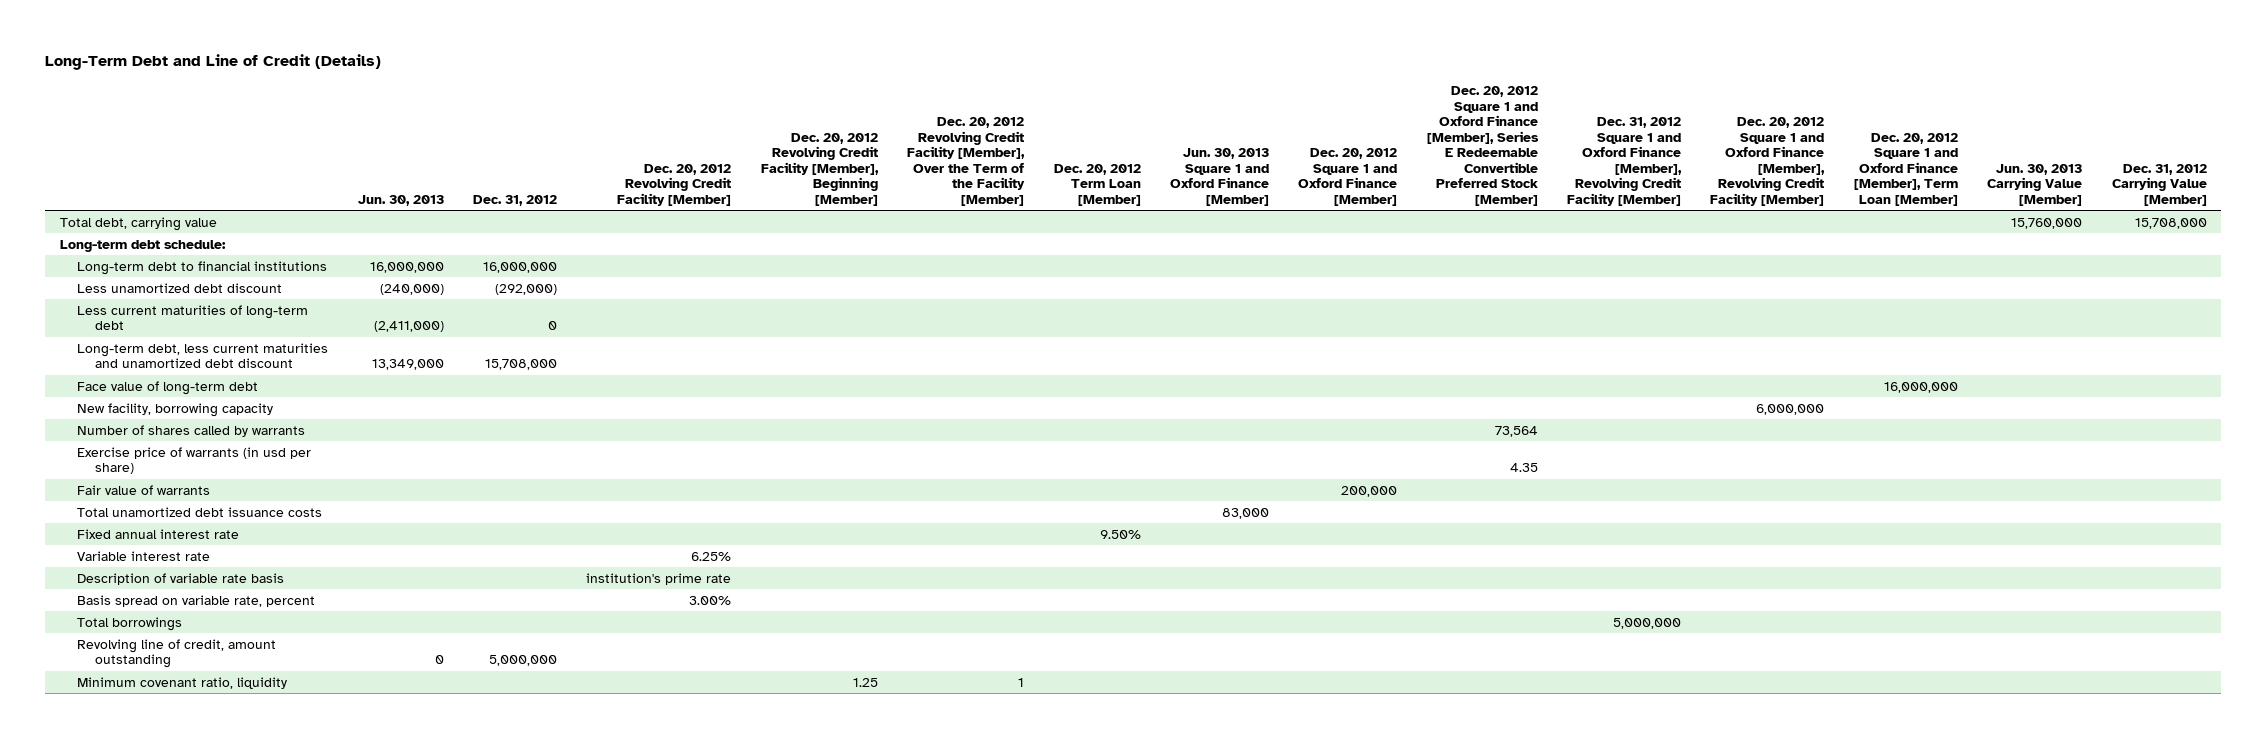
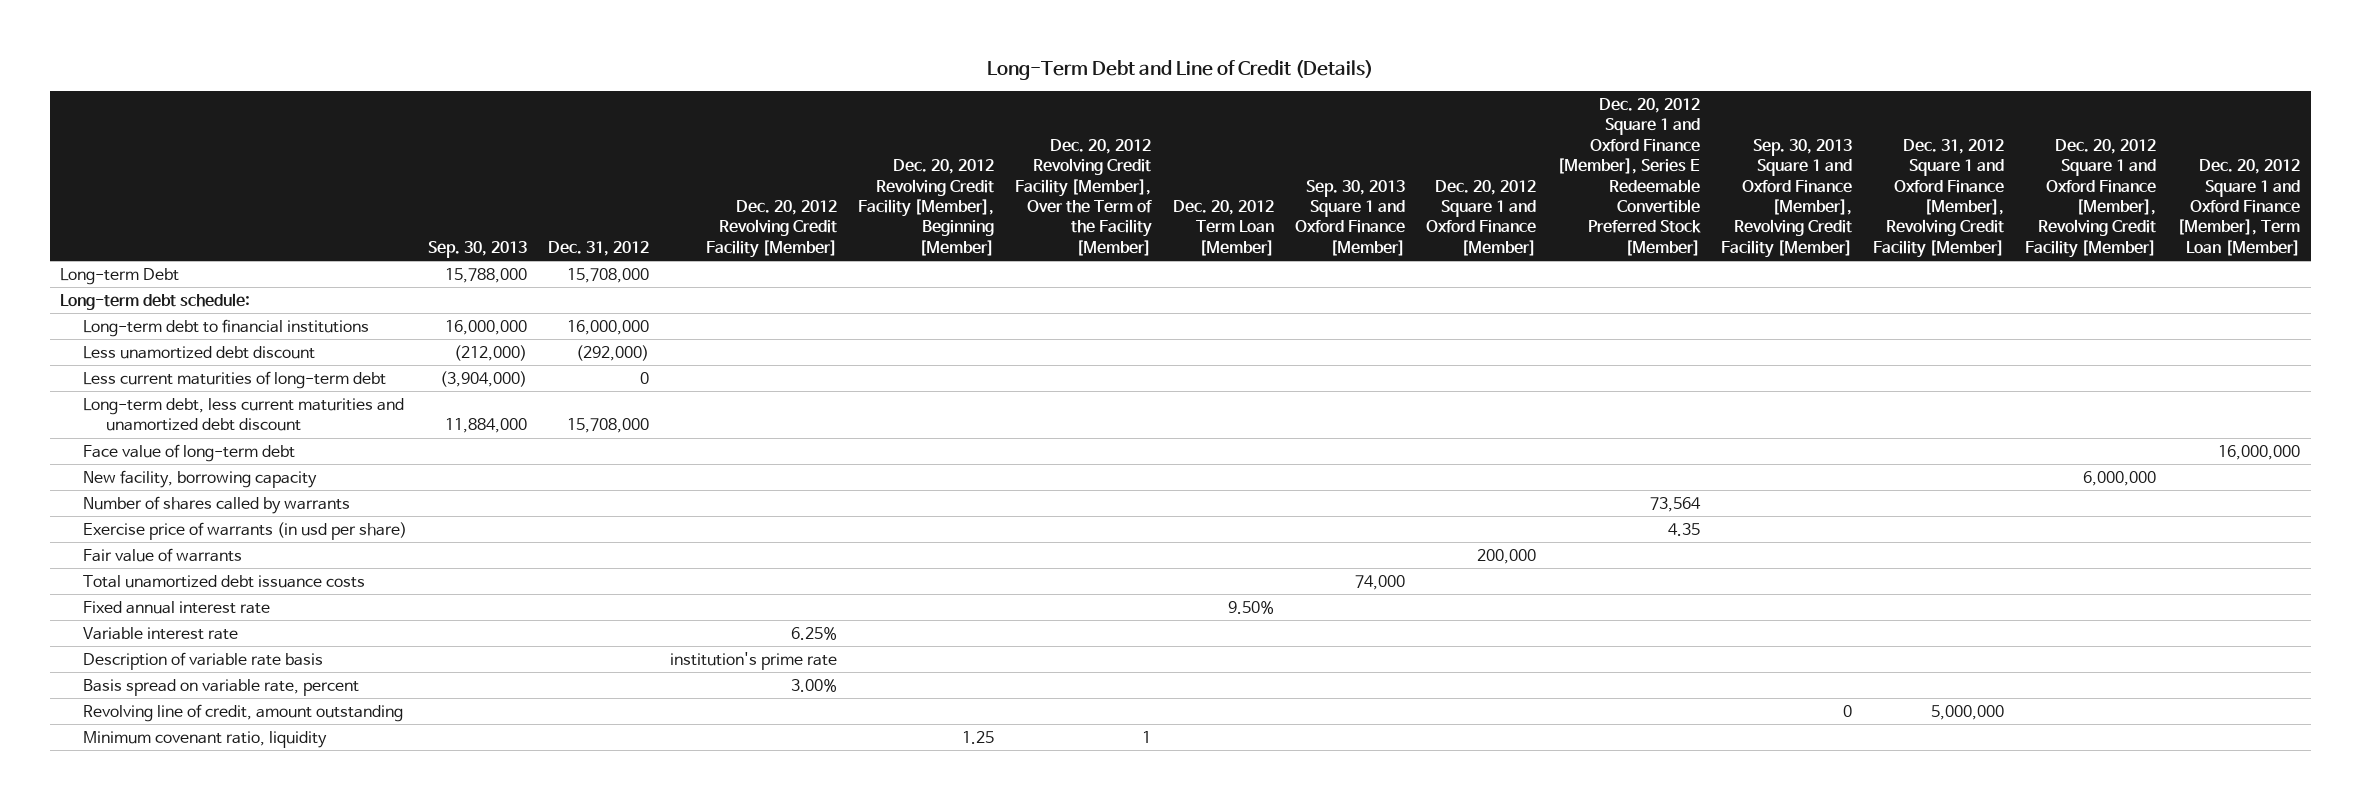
- | Jun. 30, 2013 | Dec. 31, 2012 | Dec. 20, 2012 Revolving Credit Facility [Member] | Dec. 20, 2012 Revolving Credit Facility [Member], Beginning [Member] | Dec. 20, 2012 Revolving Credit Facility [Member], Over the Term of the Facility [Member] | Dec. 20, 2012 Term Loan [Member] | Jun. 30, 2013 Square 1 and Oxford Finance [Member] | Dec. 20, 2012 Square 1 and Oxford Finance [Member] | Dec. 20, 2012 Square 1 and Oxford Finance [Member], Series E Redeemable Convertible Preferred Stock [Member] | Dec. 31, 2012 Square 1 and Oxford Finance [Member], Revolving Credit Facility [Member] | Dec. 20, 2012 Square 1 and Oxford Finance [Member], Revolving Credit Facility [Member] | Dec. 20, 2012 Square 1 and Oxford Finance [Member], Term Loan [Member] | Jun. 30, 2013 Carrying Value [Member] | Dec. 31, 2012 Carrying Value [Member]
+ | Sep. 30, 2013 | Dec. 31, 2012 | Dec. 20, 2012 Revolving Credit Facility [Member] | Dec. 20, 2012 Revolving Credit Facility [Member], Beginning [Member] | Dec. 20, 2012 Revolving Credit Facility [Member], Over the Term of the Facility [Member] | Dec. 20, 2012 Term Loan [Member] | Sep. 30, 2013 Square 1 and Oxford Finance [Member] | Dec. 20, 2012 Square 1 and Oxford Finance [Member] | Dec. 20, 2012 Square 1 and Oxford Finance [Member], Series E Redeemable Convertible Preferred Stock [Member] | Sep. 30, 2013 Square 1 and Oxford Finance [Member], Revolving Credit Facility [Member] | Dec. 31, 2012 Square 1 and Oxford Finance [Member], Revolving Credit Facility [Member] | Dec. 20, 2012 Square 1 and Oxford Finance [Member], Revolving Credit Facility [Member] | Dec. 20, 2012 Square 1 and Oxford Finance [Member], Term Loan [Member]
- Total debt, carrying value | | | | | | | | | | | | | 15,760,000 | 15,708,000
+ Long-term Debt | 15,788,000 | 15,708,000 | | | | | | | | | | |
- Total borrowings | | | | | | | | | | 5,000,000 | | | |
- Revolving line of credit, amount outstanding | 0 | 5,000,000 | | | | | | | | | | | |
+ Revolving line of credit, amount outstanding | | | | | | | | | | 0 | 5,000,000 | |

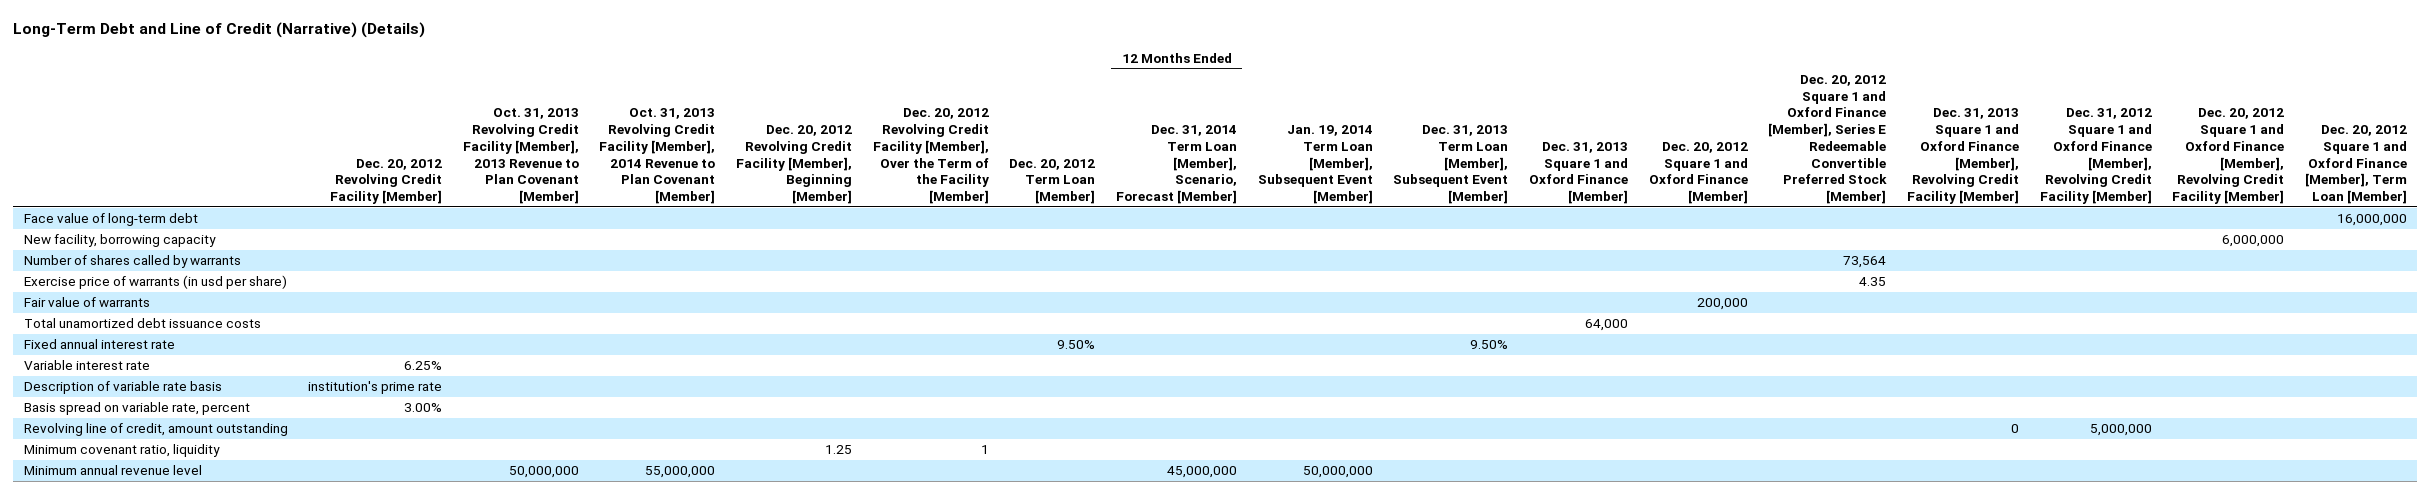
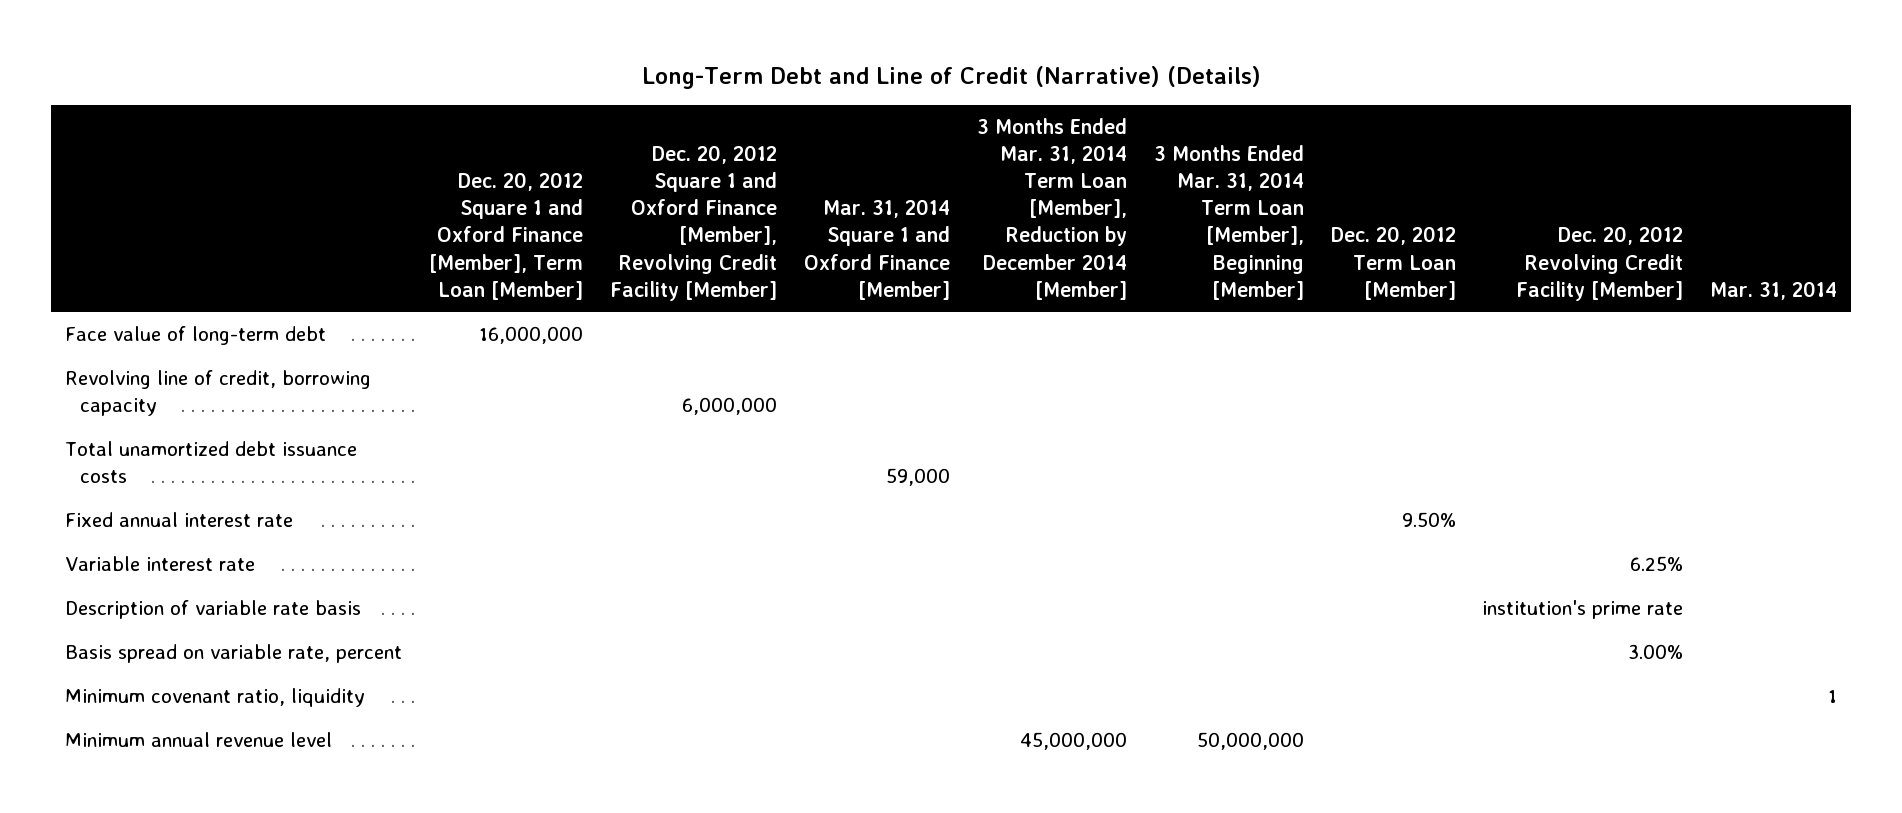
- | Dec. 20, 2012 Revolving Credit Facility [Member] | Oct. 31, 2013 Revolving Credit Facility [Member], 2013 Revenue to Plan Covenant [Member] | Oct. 31, 2013 Revolving Credit Facility [Member], 2014 Revenue to Plan Covenant [Member] | Dec. 20, 2012 Revolving Credit Facility [Member], Beginning [Member] | Dec. 20, 2012 Revolving Credit Facility [Member], Over the Term of the Facility [Member] | Dec. 20, 2012 Term Loan [Member] | 12 Months Ended Dec. 31, 2014 Term Loan [Member], Scenario, Forecast [Member] | Jan. 19, 2014 Term Loan [Member], Subsequent Event [Member] | Dec. 31, 2013 Term Loan [Member], Subsequent Event [Member] | Dec. 31, 2013 Square 1 and Oxford Finance [Member] | Dec. 20, 2012 Square 1 and Oxford Finance [Member] | Dec. 20, 2012 Square 1 and Oxford Finance [Member], Series E Redeemable Convertible Preferred Stock [Member] | Dec. 31, 2013 Square 1 and Oxford Finance [Member], Revolving Credit Facility [Member] | Dec. 31, 2012 Square 1 and Oxford Finance [Member], Revolving Credit Facility [Member] | Dec. 20, 2012 Square 1 and Oxford Finance [Member], Revolving Credit Facility [Member] | Dec. 20, 2012 Square 1 and Oxford Finance [Member], Term Loan [Member]
+ | Dec. 20, 2012 Square 1 and Oxford Finance [Member], Term Loan [Member] | Dec. 20, 2012 Square 1 and Oxford Finance [Member], Revolving Credit Facility [Member] | Mar. 31, 2014 Square 1 and Oxford Finance [Member] | 3 Months Ended Mar. 31, 2014 Term Loan [Member], Reduction by December 2014 [Member] | 3 Months Ended Mar. 31, 2014 Term Loan [Member], Beginning [Member] | Dec. 20, 2012 Term Loan [Member] | Dec. 20, 2012 Revolving Credit Facility [Member] | Mar. 31, 2014
- New facility, borrowing capacity | | | | | | | | | | | | | | | 6,000,000 |
- Number of shares called by warrants | | | | | | | | | | | | 73,564 | | | |
- Exercise price of warrants (in usd per share) | | | | | | | | | | | | 4.35 | | | |
- Fair value of warrants | | | | | | | | | | | 200,000 | | | | |
+ Revolving line of credit, borrowing capacity | | 6,000,000 | | | | | |
- Revolving line of credit, amount outstanding | | | | | | | | | | | | | 0 | 5,000,000 | |

